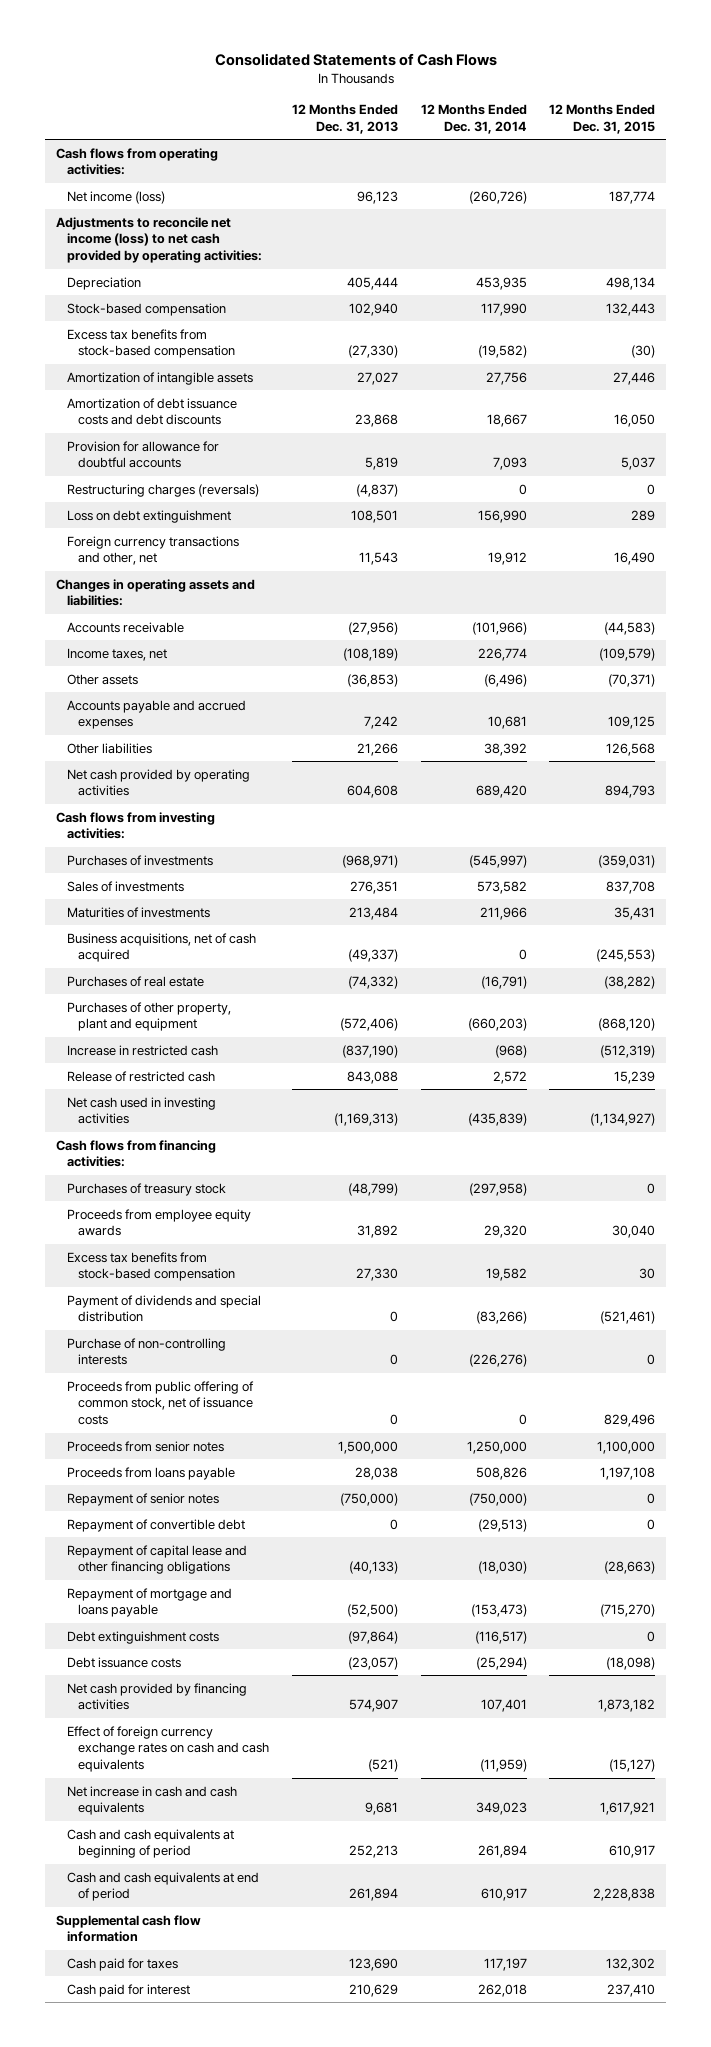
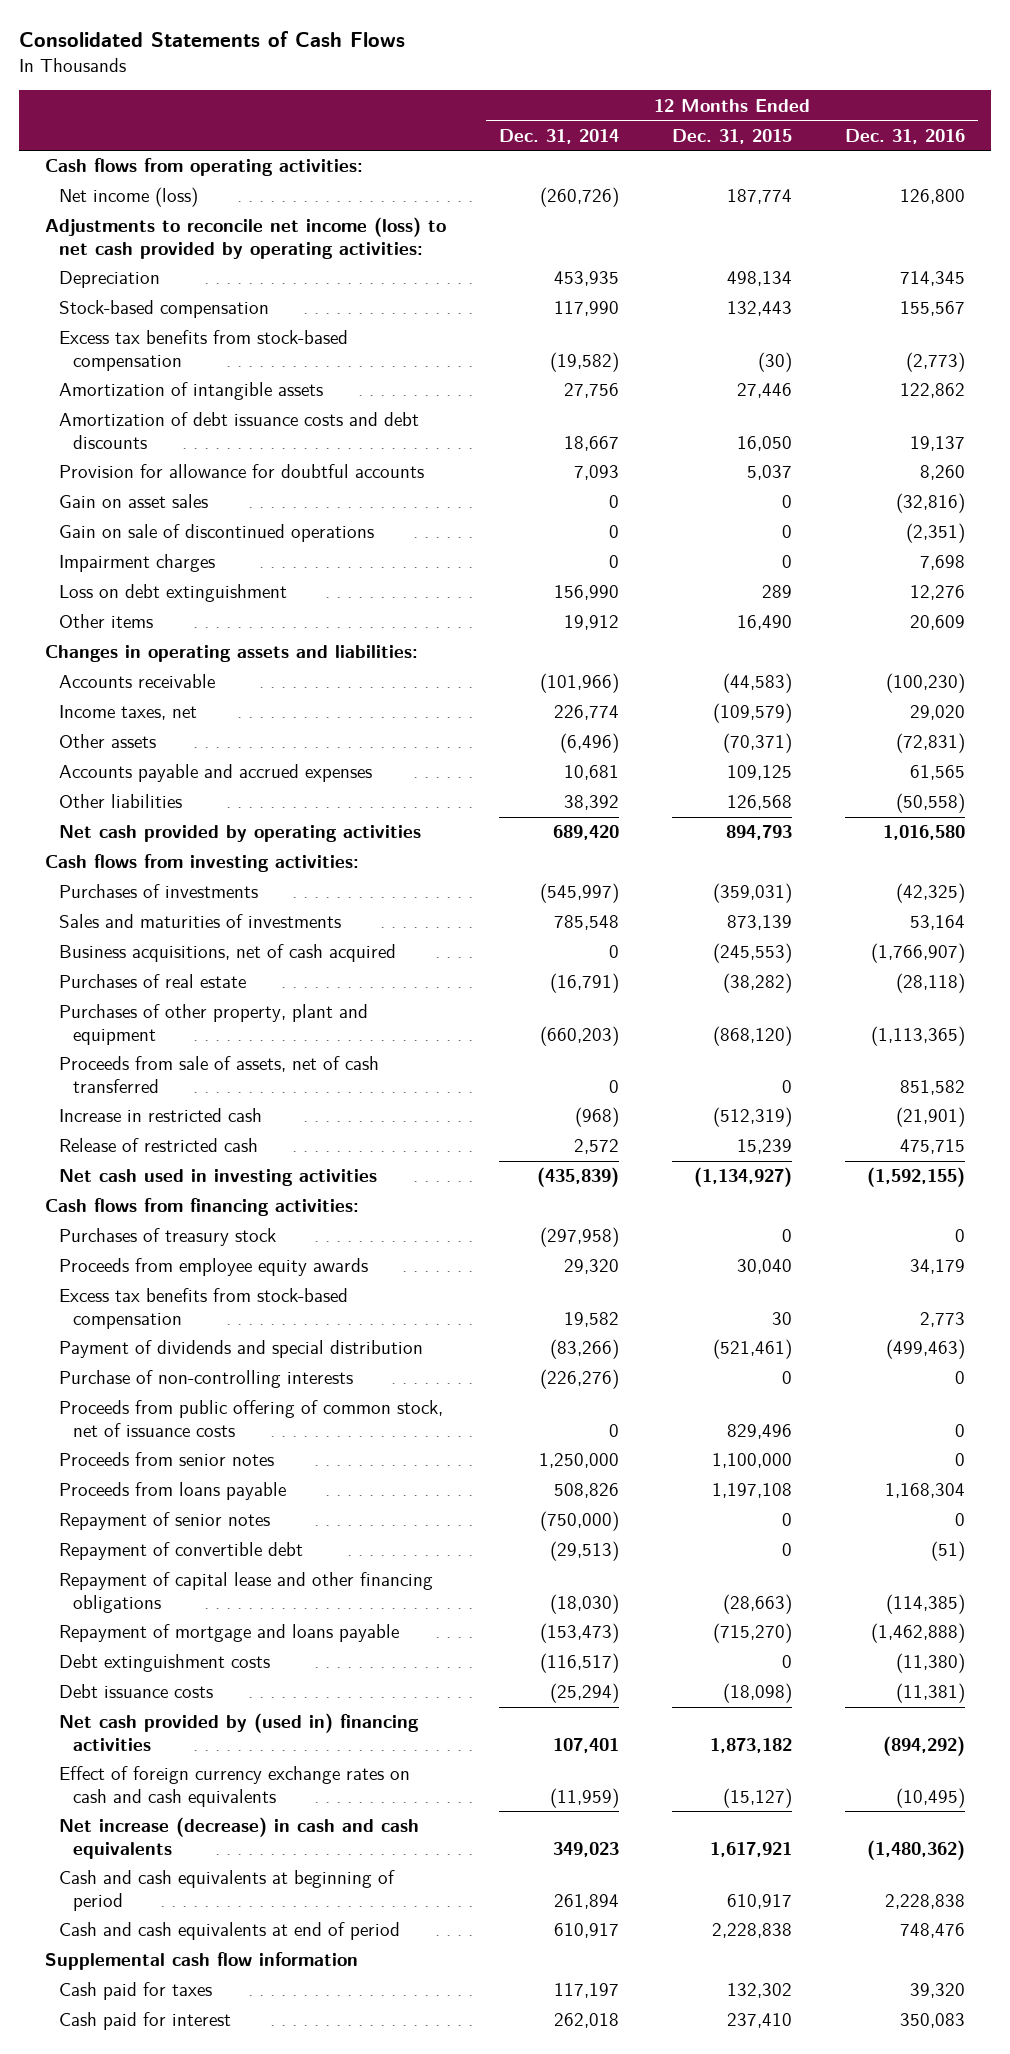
- | 12 Months Ended Dec. 31, 2013 | 12 Months Ended Dec. 31, 2014 | 12 Months Ended Dec. 31, 2015
+ | 12 Months Ended Dec. 31, 2014 | 12 Months Ended Dec. 31, 2015 | 12 Months Ended Dec. 31, 2016
- Restructuring charges (reversals) | (4,837) | 0 | 0
+ Gain on asset sales | 0 | 0 | (32,816)
+ Gain on sale of discontinued operations | 0 | 0 | (2,351)
+ Impairment charges | 0 | 0 | 7,698
- Foreign currency transactions and other, net | 11,543 | 19,912 | 16,490
+ Other items | 19,912 | 16,490 | 20,609
- Sales of investments | 276,351 | 573,582 | 837,708
- Maturities of investments | 213,484 | 211,966 | 35,431
+ Sales and maturities of investments | 785,548 | 873,139 | 53,164
+ Proceeds from sale of assets, net of cash transferred | 0 | 0 | 851,582
- Net cash provided by financing activities | 574,907 | 107,401 | 1,873,182
+ Net cash provided by (used in) financing activities | 107,401 | 1,873,182 | (894,292)
- Net increase in cash and cash equivalents | 9,681 | 349,023 | 1,617,921
+ Net increase (decrease) in cash and cash equivalents | 349,023 | 1,617,921 | (1,480,362)

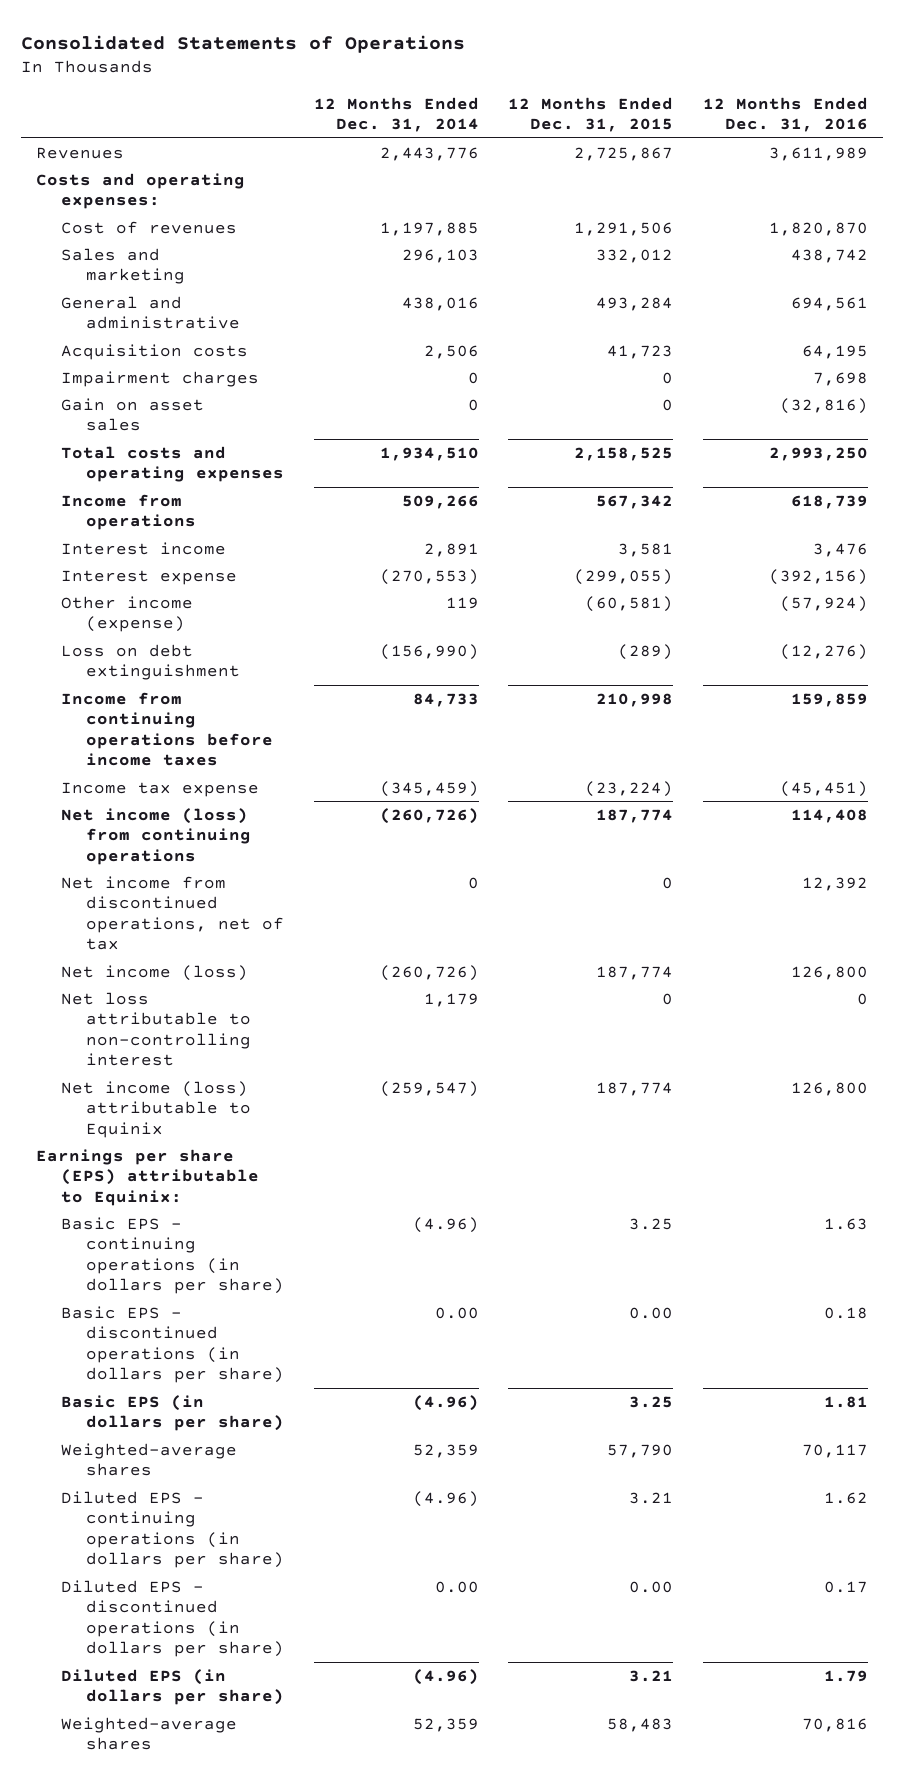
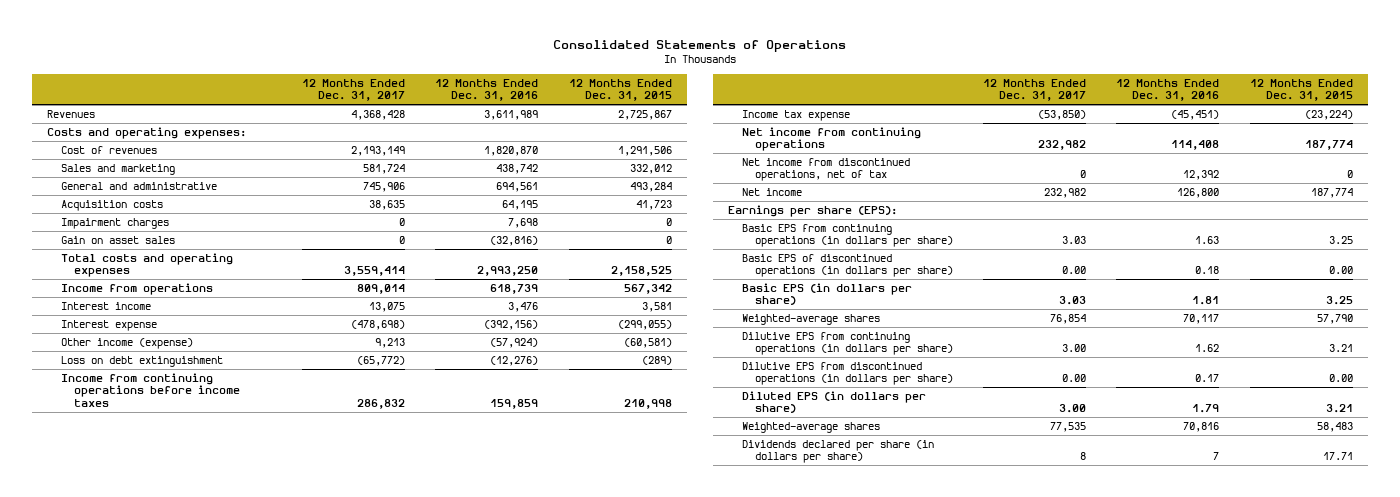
- | 12 Months Ended Dec. 31, 2014 | 12 Months Ended Dec. 31, 2015 | 12 Months Ended Dec. 31, 2016
+ | 12 Months Ended Dec. 31, 2017 | 12 Months Ended Dec. 31, 2016 | 12 Months Ended Dec. 31, 2015
- Net income (loss) from continuing operations | (260,726) | 187,774 | 114,408
+ Net income from continuing operations | 232,982 | 114,408 | 187,774
- Net income (loss) | (260,726) | 187,774 | 126,800
- Net loss attributable to non-controlling interest | 1,179 | 0 | 0
- Net income (loss) attributable to Equinix | (259,547) | 187,774 | 126,800
- Earnings per share (EPS) attributable to Equinix:
- Basic EPS - continuing operations (in dollars per share) | (4.96) | 3.25 | 1.63
- Basic EPS - discontinued operations (in dollars per share) | 0.00 | 0.00 | 0.18
+ Net income | 232,982 | 126,800 | 187,774
+ Earnings per share (EPS):
+ Basic EPS from continuing operations (in dollars per share) | 3.03 | 1.63 | 3.25
+ Basic EPS of discontinued operations (in dollars per share) | 0.00 | 0.18 | 0.00
- Diluted EPS - continuing operations (in dollars per share) | (4.96) | 3.21 | 1.62
- Diluted EPS - discontinued operations (in dollars per share) | 0.00 | 0.00 | 0.17
+ Dilutive EPS from continuing operations (in dollars per share) | 3.00 | 1.62 | 3.21
+ Dilutive EPS from discontinued operations (in dollars per share) | 0.00 | 0.17 | 0.00
+ Dividends declared per share (in dollars per share) | 8 | 7 | 17.71

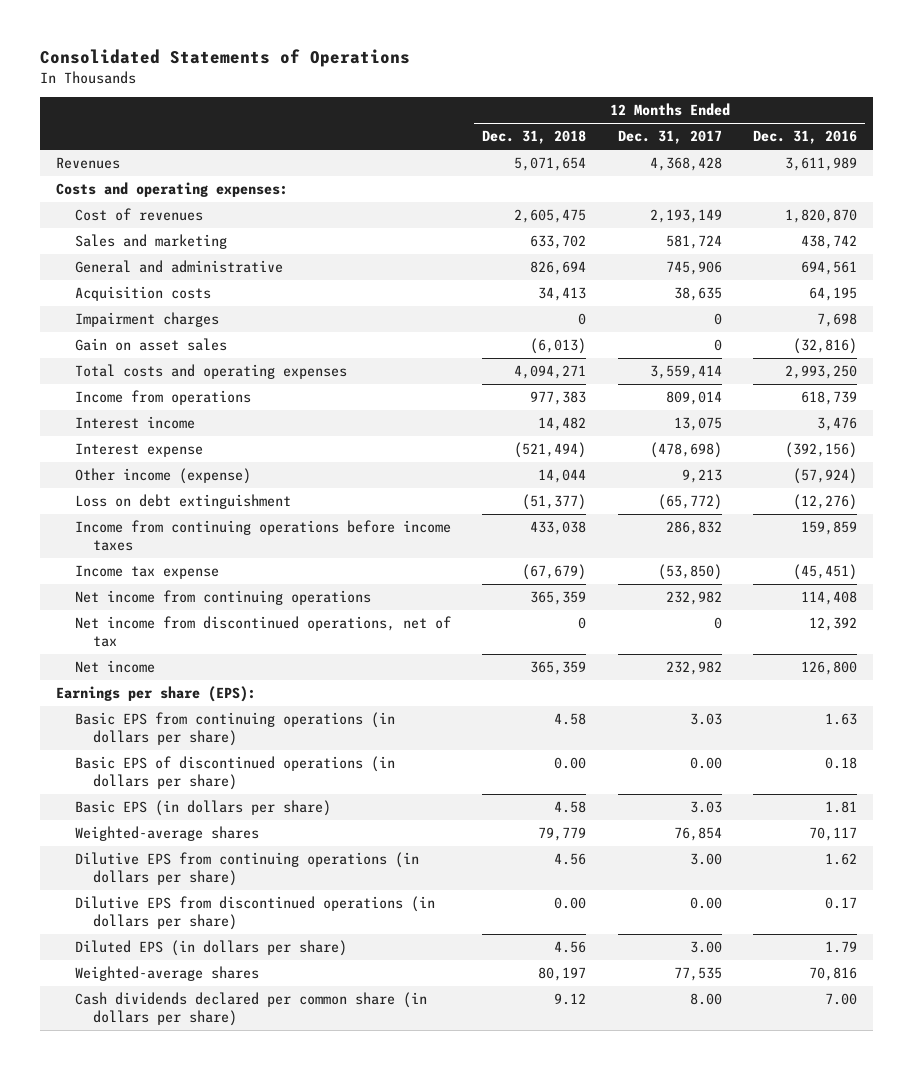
- | 12 Months Ended Dec. 31, 2017 | 12 Months Ended Dec. 31, 2016 | 12 Months Ended Dec. 31, 2015
+ | 12 Months Ended Dec. 31, 2018 | 12 Months Ended Dec. 31, 2017 | 12 Months Ended Dec. 31, 2016
- Dividends declared per share (in dollars per share) | 8 | 7 | 17.71
+ Cash dividends declared per common share (in dollars per share) | 9.12 | 8.00 | 7.00

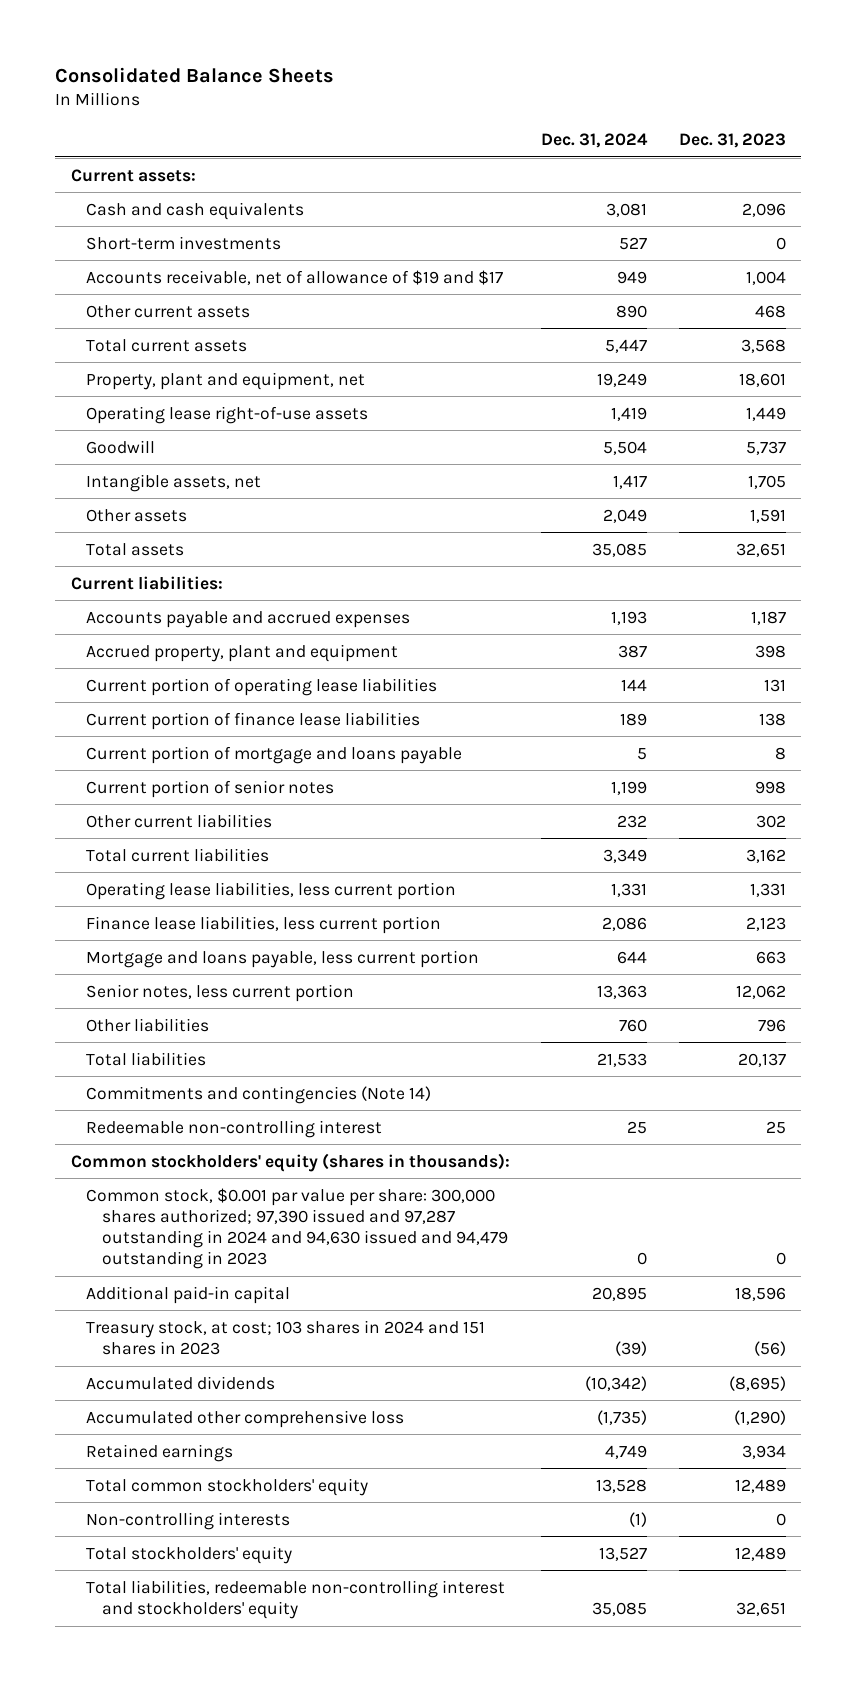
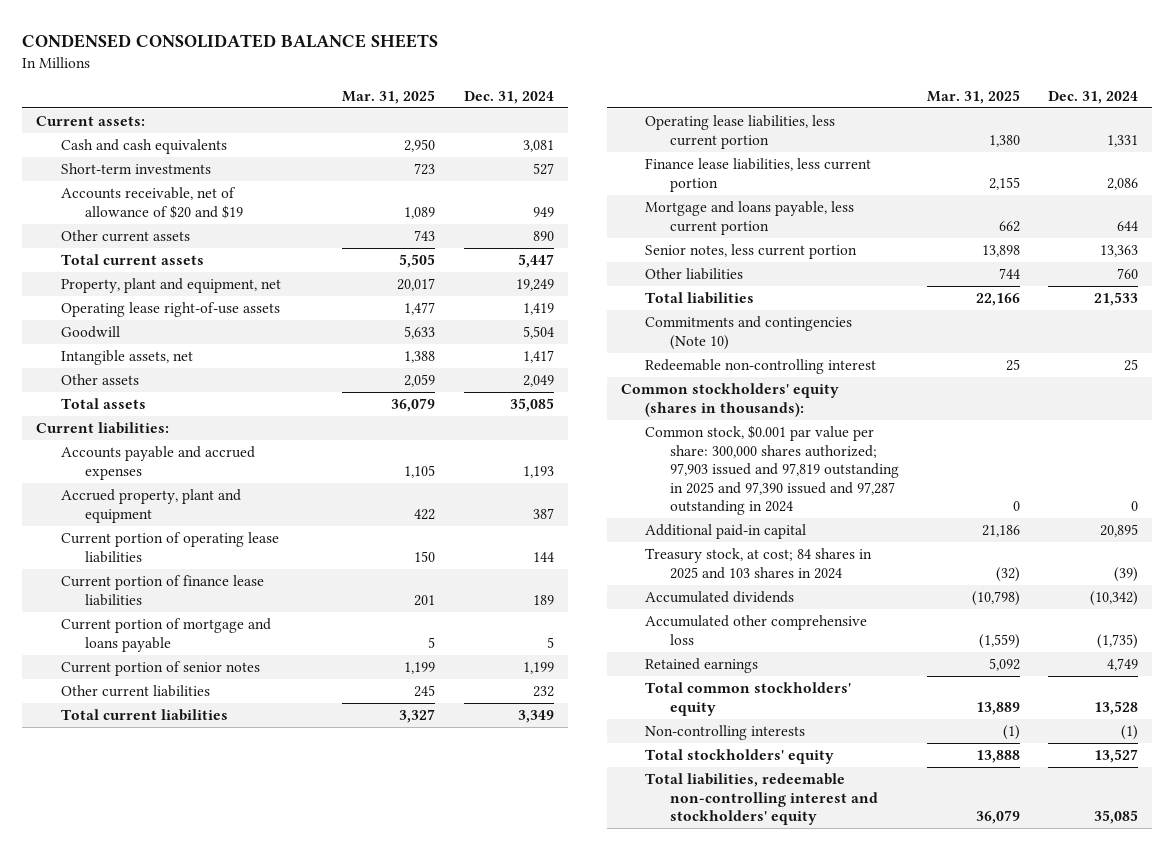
- Consolidated Balance Sheets
+ CONDENSED CONSOLIDATED BALANCE SHEETS
- | Dec. 31, 2024 | Dec. 31, 2023
+ | Mar. 31, 2025 | Dec. 31, 2024
- Accounts receivable, net of allowance of $19 and $17 | 949 | 1,004
+ Accounts receivable, net of allowance of $20 and $19 | 1,089 | 949
- Commitments and contingencies (Note 14)
+ Commitments and contingencies (Note 10)
- Common stock, $0.001 par value per share: 300,000 shares authorized; 97,390 issued and 97,287 outstanding in 2024 and 94,630 issued and 94,479 outstanding in 2023 | 0 | 0
+ Common stock, $0.001 par value per share: 300,000 shares authorized; 97,903 issued and 97,819 outstanding in 2025 and 97,390 issued and 97,287 outstanding in 2024 | 0 | 0
- Treasury stock, at cost; 103 shares in 2024 and 151 shares in 2023 | (39) | (56)
+ Treasury stock, at cost; 84 shares in 2025 and 103 shares in 2024 | (32) | (39)

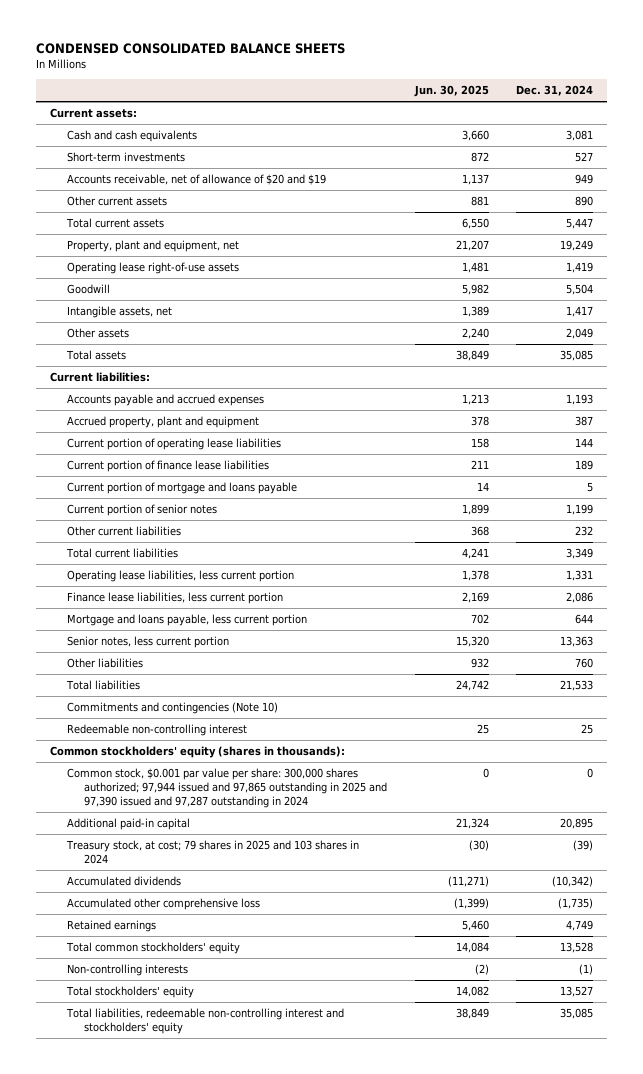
- | Mar. 31, 2025 | Dec. 31, 2024
+ | Jun. 30, 2025 | Dec. 31, 2024
- Common stock, $0.001 par value per share: 300,000 shares authorized; 97,903 issued and 97,819 outstanding in 2025 and 97,390 issued and 97,287 outstanding in 2024 | 0 | 0
+ Common stock, $0.001 par value per share: 300,000 shares authorized; 97,944 issued and 97,865 outstanding in 2025 and 97,390 issued and 97,287 outstanding in 2024 | 0 | 0
- Treasury stock, at cost; 84 shares in 2025 and 103 shares in 2024 | (32) | (39)
+ Treasury stock, at cost; 79 shares in 2025 and 103 shares in 2024 | (30) | (39)

